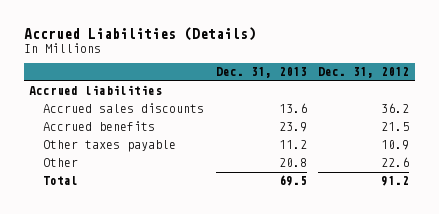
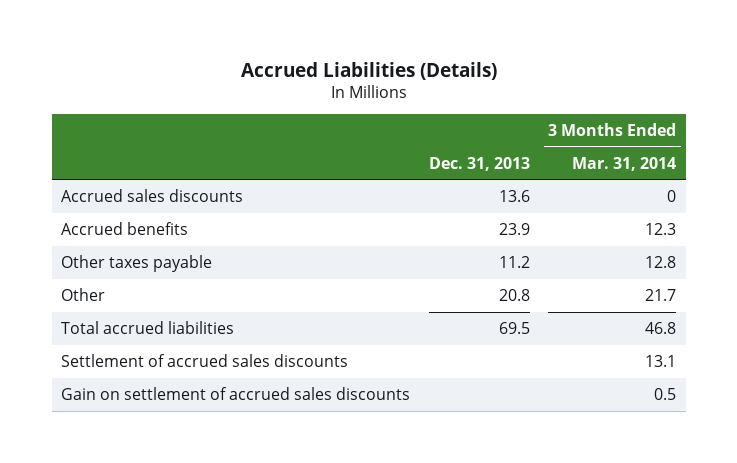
- | Dec. 31, 2013 | Dec. 31, 2012
+ | Dec. 31, 2013 | 3 Months Ended Mar. 31, 2014
- Accrued liabilities
- Total | 69.5 | 91.2
+ Total accrued liabilities | 69.5 | 46.8
+ Settlement of accrued sales discounts | | 13.1
+ Gain on settlement of accrued sales discounts | | 0.5

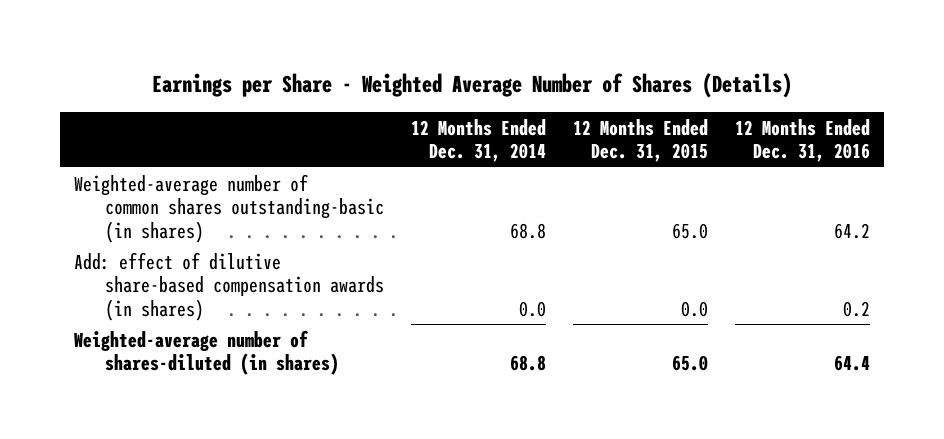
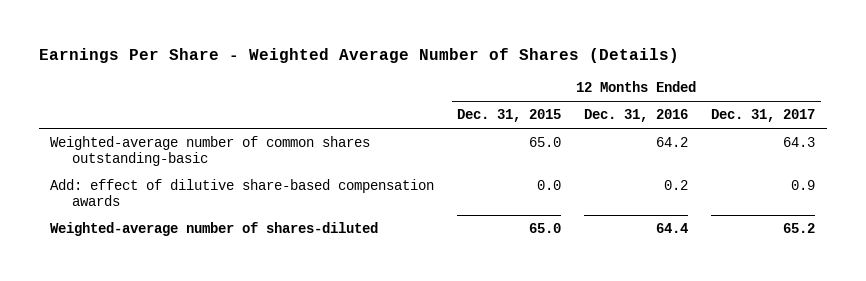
- Earnings per Share - Weighted Average Number of Shares (Details)
+ Earnings Per Share - Weighted Average Number of Shares (Details)
- | 12 Months Ended Dec. 31, 2014 | 12 Months Ended Dec. 31, 2015 | 12 Months Ended Dec. 31, 2016
+ | 12 Months Ended Dec. 31, 2015 | 12 Months Ended Dec. 31, 2016 | 12 Months Ended Dec. 31, 2017
- Weighted-average number of common shares outstanding-basic (in shares) | 68.8 | 65.0 | 64.2
- Add: effect of dilutive share-based compensation awards (in shares) | 0.0 | 0.0 | 0.2
- Weighted-average number of shares-diluted (in shares) | 68.8 | 65.0 | 64.4
+ Weighted-average number of common shares outstanding-basic | 65.0 | 64.2 | 64.3
+ Add: effect of dilutive share-based compensation awards | 0.0 | 0.2 | 0.9
+ Weighted-average number of shares-diluted | 65.0 | 64.4 | 65.2

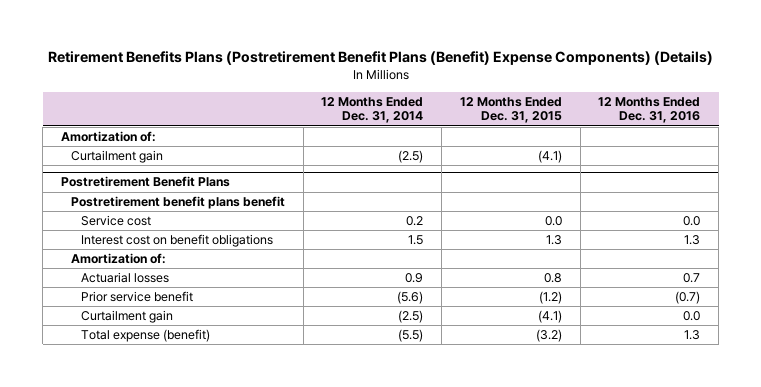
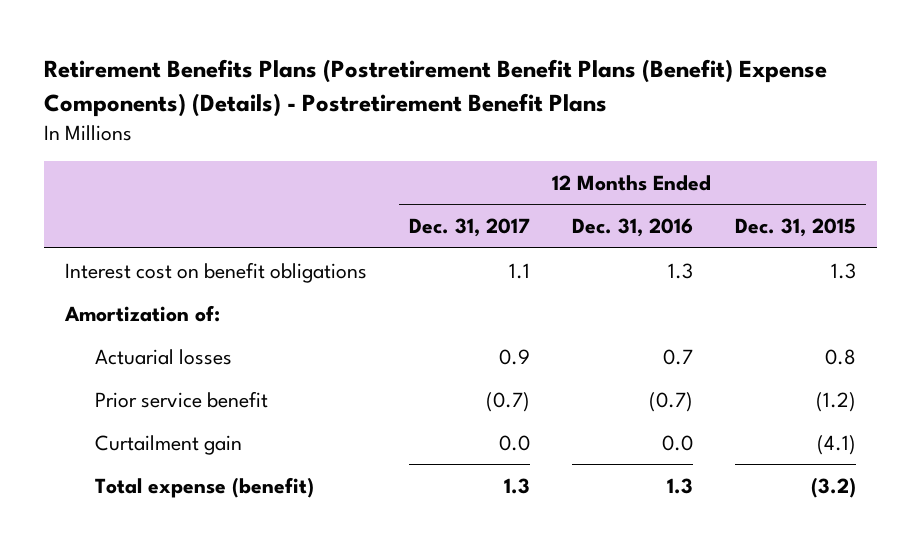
- Retirement Benefits Plans (Postretirement Benefit Plans (Benefit) Expense Components) (Details)
+ Retirement Benefits Plans (Postretirement Benefit Plans (Benefit) Expense Components) (Details) - Postretirement Benefit Plans
- | 12 Months Ended Dec. 31, 2014 | 12 Months Ended Dec. 31, 2015 | 12 Months Ended Dec. 31, 2016
+ | 12 Months Ended Dec. 31, 2017 | 12 Months Ended Dec. 31, 2016 | 12 Months Ended Dec. 31, 2015
- Amortization of:
- Curtailment gain | (2.5) | (4.1) |
- Postretirement Benefit Plans
- Postretirement benefit plans benefit
- Service cost | 0.2 | 0.0 | 0.0

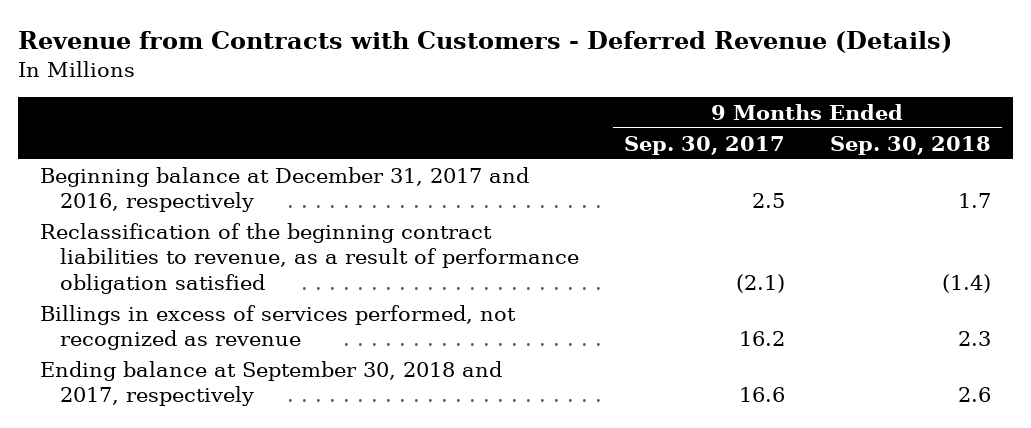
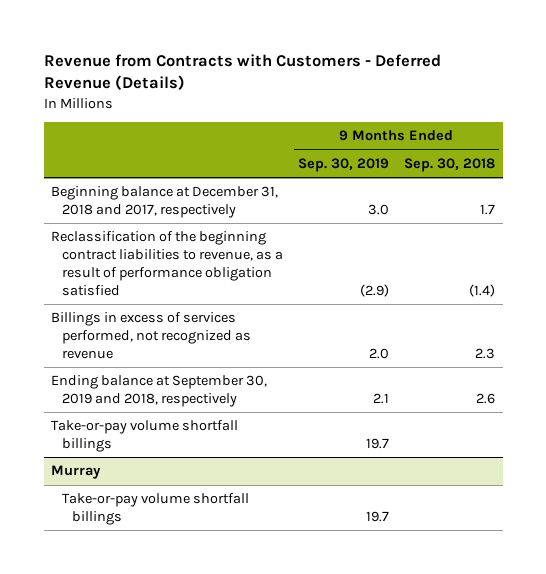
- | 9 Months Ended Sep. 30, 2017 | 9 Months Ended Sep. 30, 2018
+ | 9 Months Ended Sep. 30, 2019 | 9 Months Ended Sep. 30, 2018
- Beginning balance at December 31, 2017 and 2016, respectively | 2.5 | 1.7
+ Beginning balance at December 31, 2018 and 2017, respectively | 3.0 | 1.7
- Ending balance at September 30, 2018 and 2017, respectively | 16.6 | 2.6
+ Ending balance at September 30, 2019 and 2018, respectively | 2.1 | 2.6
+ Take-or-pay volume shortfall billings | 19.7 |
+ Murray
+ Take-or-pay volume shortfall billings | 19.7 |

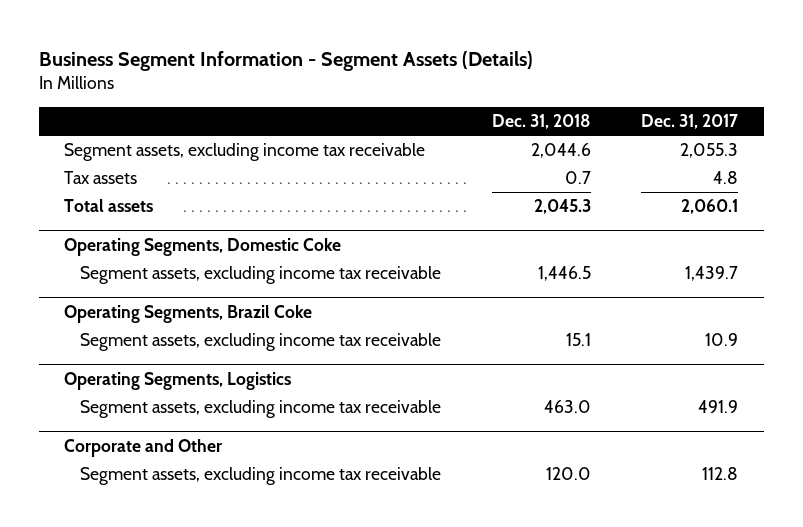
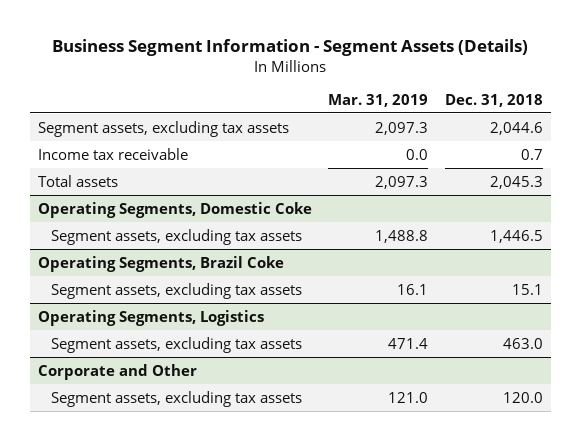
- | Dec. 31, 2018 | Dec. 31, 2017
+ | Mar. 31, 2019 | Dec. 31, 2018
- Segment assets, excluding income tax receivable | 2,044.6 | 2,055.3
- Tax assets | 0.7 | 4.8
+ Segment assets, excluding tax assets | 2,097.3 | 2,044.6
+ Income tax receivable | 0.0 | 0.7
@ Operating Segments, Domestic Coke
- Segment assets, excluding income tax receivable | 1,446.5 | 1,439.7
+ Segment assets, excluding tax assets | 1,488.8 | 1,446.5
@ Operating Segments, Brazil Coke
- Segment assets, excluding income tax receivable | 15.1 | 10.9
+ Segment assets, excluding tax assets | 16.1 | 15.1
@ Operating Segments, Logistics
- Segment assets, excluding income tax receivable | 463.0 | 491.9
+ Segment assets, excluding tax assets | 471.4 | 463.0
@ Corporate and Other
- Segment assets, excluding income tax receivable | 120.0 | 112.8
+ Segment assets, excluding tax assets | 121.0 | 120.0

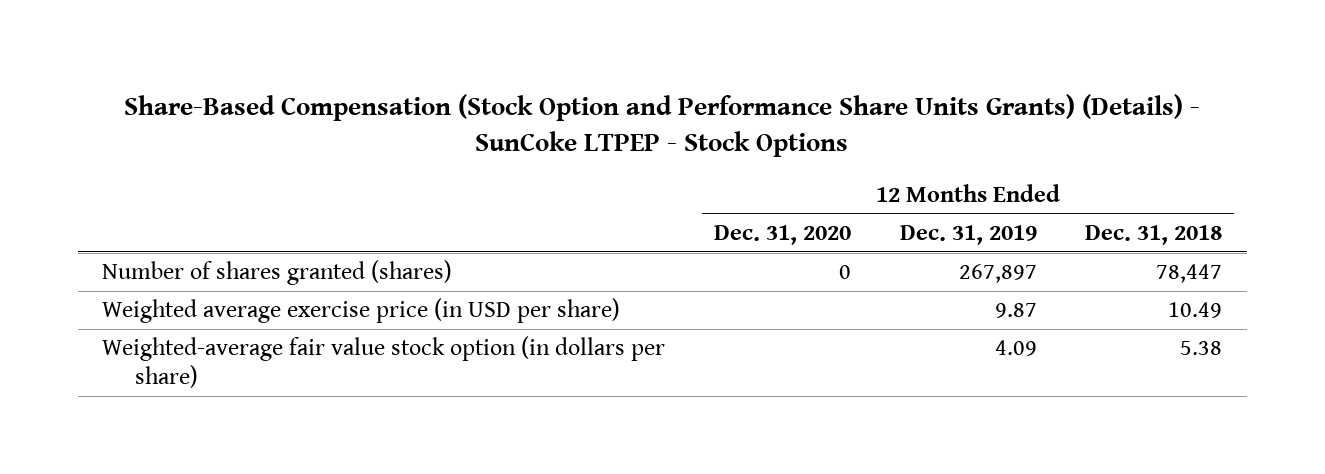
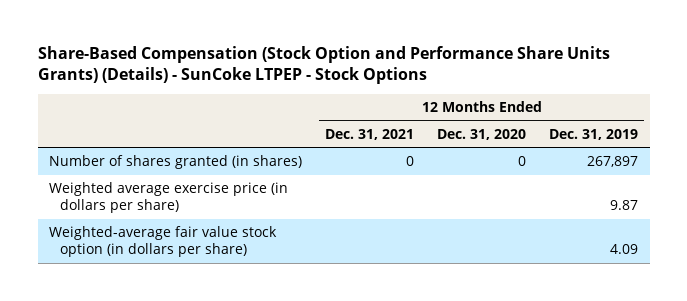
- | 12 Months Ended Dec. 31, 2020 | 12 Months Ended Dec. 31, 2019 | 12 Months Ended Dec. 31, 2018
+ | 12 Months Ended Dec. 31, 2021 | 12 Months Ended Dec. 31, 2020 | 12 Months Ended Dec. 31, 2019
- Number of shares granted (shares) | 0 | 267,897 | 78,447
- Weighted average exercise price (in USD per share) | | 9.87 | 10.49
+ Number of shares granted (in shares) | 0 | 0 | 267,897
+ Weighted average exercise price (in dollars per share) | | | 9.87

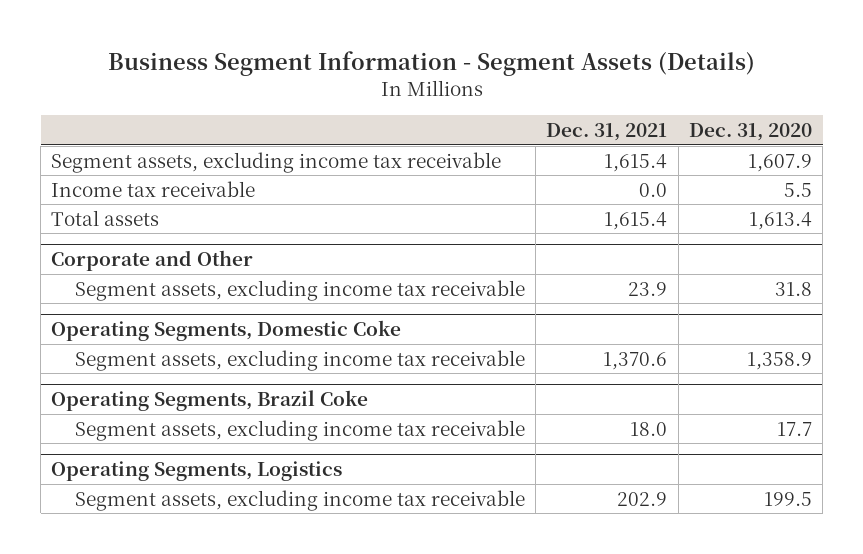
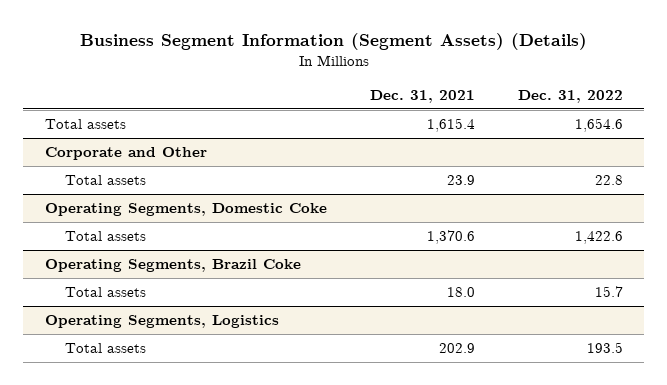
- Business Segment Information - Segment Assets (Details)
+ Business Segment Information (Segment Assets) (Details)
- | Dec. 31, 2021 | Dec. 31, 2020
+ | Dec. 31, 2021 | Dec. 31, 2022
- Segment assets, excluding income tax receivable | 1,615.4 | 1,607.9
- Income tax receivable | 0.0 | 5.5
@ Corporate and Other
- Segment assets, excluding income tax receivable | 23.9 | 31.8
+ Total assets | 23.9 | 22.8
@ Operating Segments, Domestic Coke
- Segment assets, excluding income tax receivable | 1,370.6 | 1,358.9
+ Total assets | 1,370.6 | 1,422.6
@ Operating Segments, Brazil Coke
- Segment assets, excluding income tax receivable | 18.0 | 17.7
+ Total assets | 18.0 | 15.7
@ Operating Segments, Logistics
- Segment assets, excluding income tax receivable | 202.9 | 199.5
+ Total assets | 202.9 | 193.5

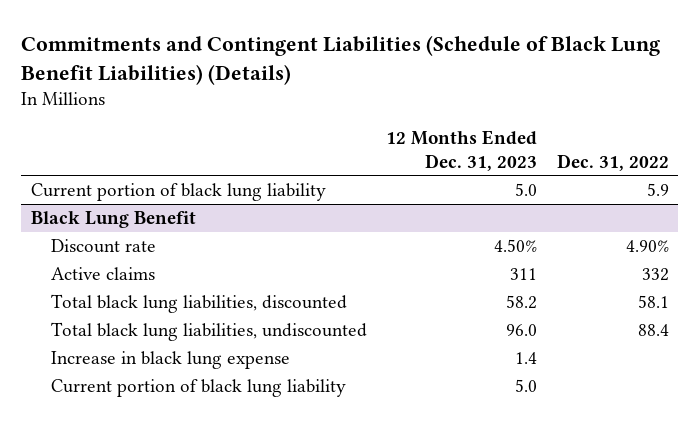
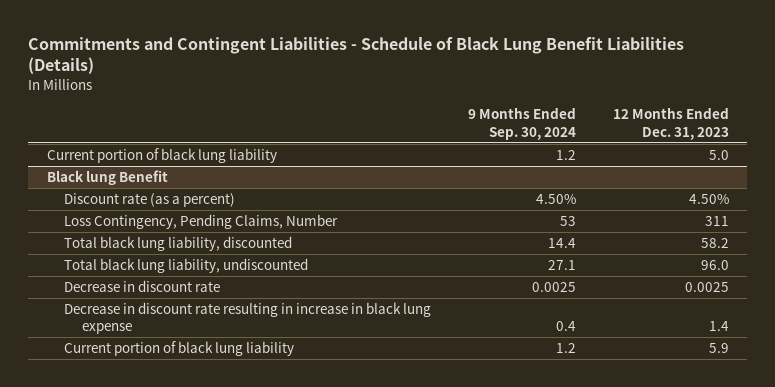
- Commitments and Contingent Liabilities (Schedule of Black Lung Benefit Liabilities) (Details)
+ Commitments and Contingent Liabilities - Schedule of Black Lung Benefit Liabilities (Details)
- | 12 Months Ended Dec. 31, 2023 | Dec. 31, 2022
+ | 9 Months Ended Sep. 30, 2024 | 12 Months Ended Dec. 31, 2023
- Black Lung Benefit
- Discount rate | 4.50% | 4.90%
- Active claims | 311 | 332
- Total black lung liabilities, discounted | 58.2 | 58.1
- Total black lung liabilities, undiscounted | 96.0 | 88.4
- Increase in black lung expense | 1.4 |
- Current portion of black lung liability | 5.0 |
+ Black lung Benefit
+ Discount rate (as a percent) | 4.50% | 4.50%
+ Loss Contingency, Pending Claims, Number | 53 | 311
+ Total black lung liability, discounted | 14.4 | 58.2
+ Total black lung liability, undiscounted | 27.1 | 96.0
+ Decrease in discount rate | 0.0025 | 0.0025
+ Decrease in discount rate resulting in increase in black lung expense | 0.4 | 1.4
+ Current portion of black lung liability | 1.2 | 5.9

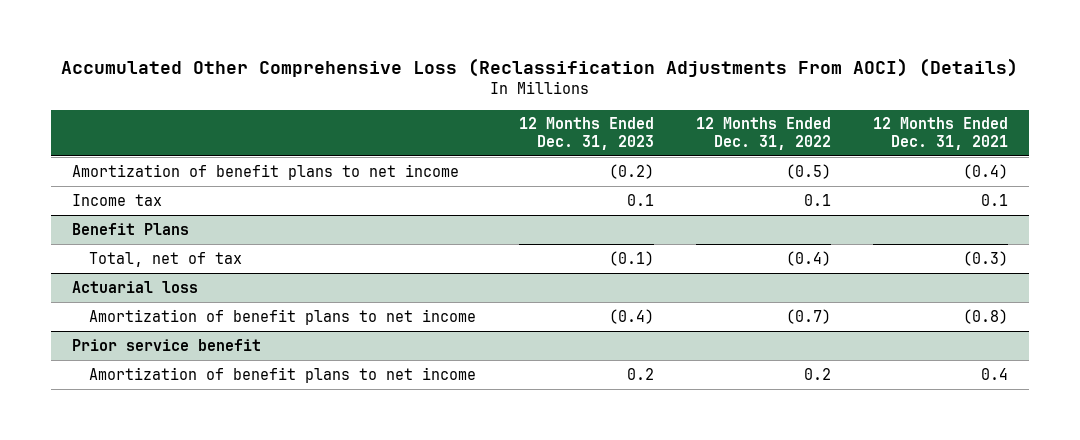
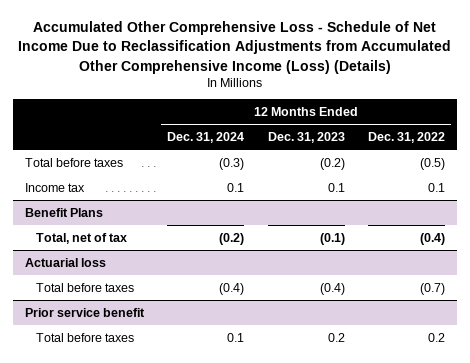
- Accumulated Other Comprehensive Loss (Reclassification Adjustments From AOCI) (Details)
+ Accumulated Other Comprehensive Loss - Schedule of Net Income Due to Reclassification Adjustments from Accumulated Other Comprehensive Income (Loss) (Details)
- | 12 Months Ended Dec. 31, 2023 | 12 Months Ended Dec. 31, 2022 | 12 Months Ended Dec. 31, 2021
+ | 12 Months Ended Dec. 31, 2024 | 12 Months Ended Dec. 31, 2023 | 12 Months Ended Dec. 31, 2022
- Amortization of benefit plans to net income | (0.2) | (0.5) | (0.4)
+ Total before taxes | (0.3) | (0.2) | (0.5)
@ Actuarial loss
- Amortization of benefit plans to net income | (0.4) | (0.7) | (0.8)
+ Total before taxes | (0.4) | (0.4) | (0.7)
@ Prior service benefit
- Amortization of benefit plans to net income | 0.2 | 0.2 | 0.4
+ Total before taxes | 0.1 | 0.2 | 0.2

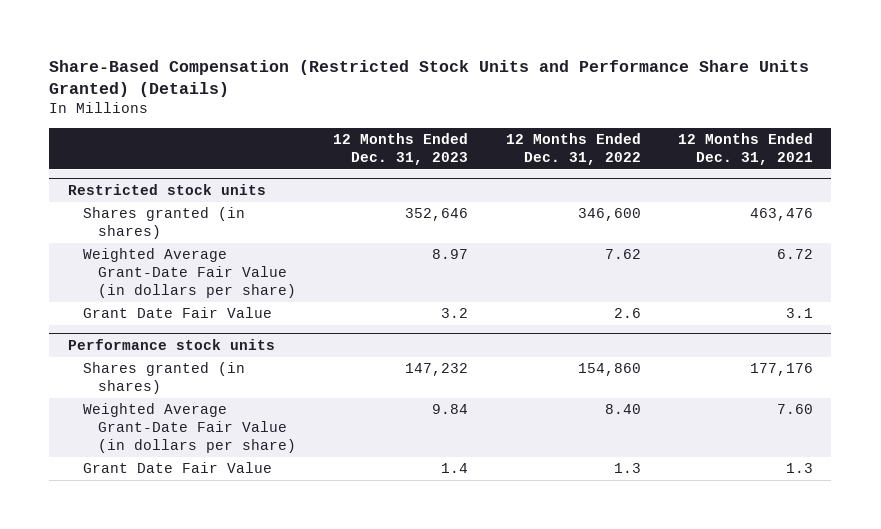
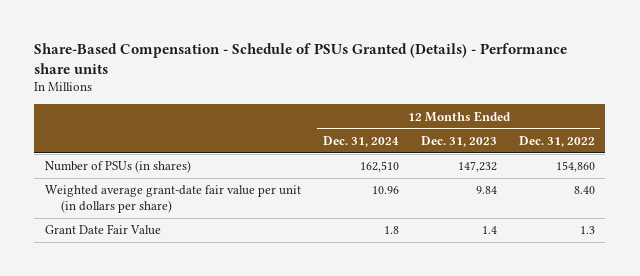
- Share-Based Compensation (Restricted Stock Units and Performance Share Units Granted) (Details)
+ Share-Based Compensation - Schedule of PSUs Granted (Details) - Performance share units
- | 12 Months Ended Dec. 31, 2023 | 12 Months Ended Dec. 31, 2022 | 12 Months Ended Dec. 31, 2021
+ | 12 Months Ended Dec. 31, 2024 | 12 Months Ended Dec. 31, 2023 | 12 Months Ended Dec. 31, 2022
- Restricted stock units
- Shares granted (in shares) | 352,646 | 346,600 | 463,476
- Weighted Average Grant-Date Fair Value (in dollars per share) | 8.97 | 7.62 | 6.72
- Grant Date Fair Value | 3.2 | 2.6 | 3.1
- Performance stock units
- Shares granted (in shares) | 147,232 | 154,860 | 177,176
- Weighted Average Grant-Date Fair Value (in dollars per share) | 9.84 | 8.40 | 7.60
+ Number of PSUs (in shares) | 162,510 | 147,232 | 154,860
+ Weighted average grant-date fair value per unit (in dollars per share) | 10.96 | 9.84 | 8.40

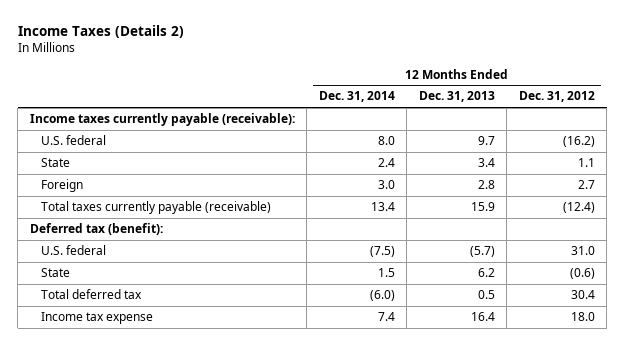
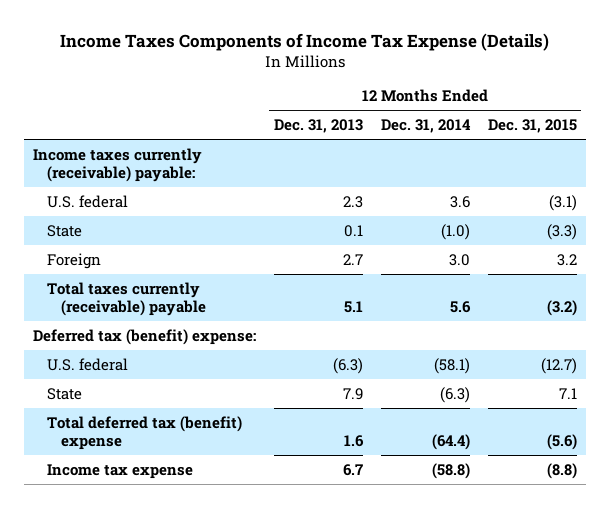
- Income Taxes (Details 2)
+ Income Taxes Components of Income Tax Expense (Details)
- | 12 Months Ended Dec. 31, 2014 | 12 Months Ended Dec. 31, 2013 | 12 Months Ended Dec. 31, 2012
+ | 12 Months Ended Dec. 31, 2013 | 12 Months Ended Dec. 31, 2014 | 12 Months Ended Dec. 31, 2015
- Income taxes currently payable (receivable):
- U.S. federal | 8.0 | 9.7 | (16.2)
- State | 2.4 | 3.4 | 1.1
- Foreign | 3.0 | 2.8 | 2.7
- Total taxes currently payable (receivable) | 13.4 | 15.9 | (12.4)
- Deferred tax (benefit):
- U.S. federal | (7.5) | (5.7) | 31.0
- State | 1.5 | 6.2 | (0.6)
- Total deferred tax | (6.0) | 0.5 | 30.4
- Income tax expense | 7.4 | 16.4 | 18.0
+ Income taxes currently (receivable) payable:
+ U.S. federal | 2.3 | 3.6 | (3.1)
+ State | 0.1 | (1.0) | (3.3)
+ Foreign | 2.7 | 3.0 | 3.2
+ Total taxes currently (receivable) payable | 5.1 | 5.6 | (3.2)
+ Deferred tax (benefit) expense:
+ U.S. federal | (6.3) | (58.1) | (12.7)
+ State | 7.9 | (6.3) | 7.1
+ Total deferred tax (benefit) expense | 1.6 | (64.4) | (5.6)
+ Income tax expense | 6.7 | (58.8) | (8.8)

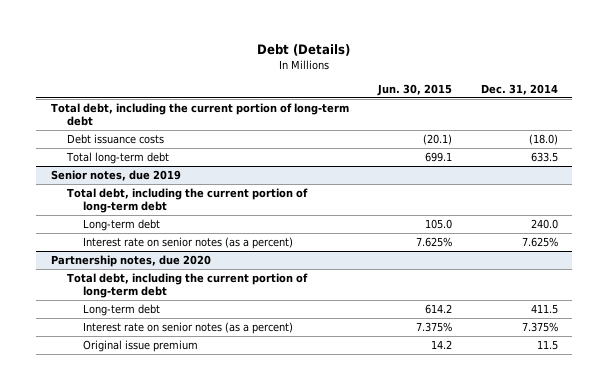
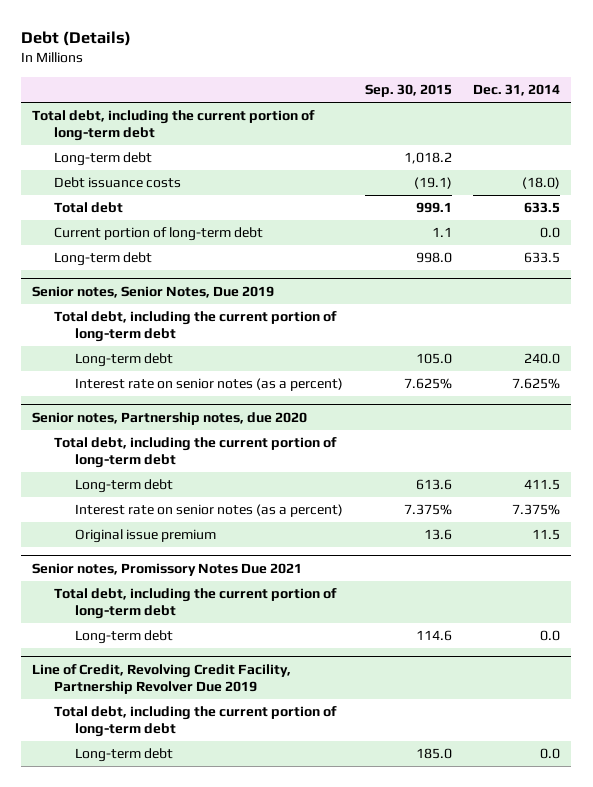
- | Jun. 30, 2015 | Dec. 31, 2014
+ | Sep. 30, 2015 | Dec. 31, 2014
+ Long-term debt | 1,018.2 |
- Total long-term debt | 699.1 | 633.5
- Senior notes, due 2019
+ Total debt | 999.1 | 633.5
+ Current portion of long-term debt | 1.1 | 0.0
+ Long-term debt | 998.0 | 633.5
+ Senior notes, Senior Notes, Due 2019
- Partnership notes, due 2020
+ Senior notes, Partnership notes, due 2020
+ Senior notes, Promissory Notes Due 2021
+ Total debt, including the current portion of long-term debt
+ Long-term debt | 114.6 | 0.0
+ Line of Credit, Revolving Credit Facility, Partnership Revolver Due 2019
+ Total debt, including the current portion of long-term debt
+ Long-term debt | 185.0 | 0.0

